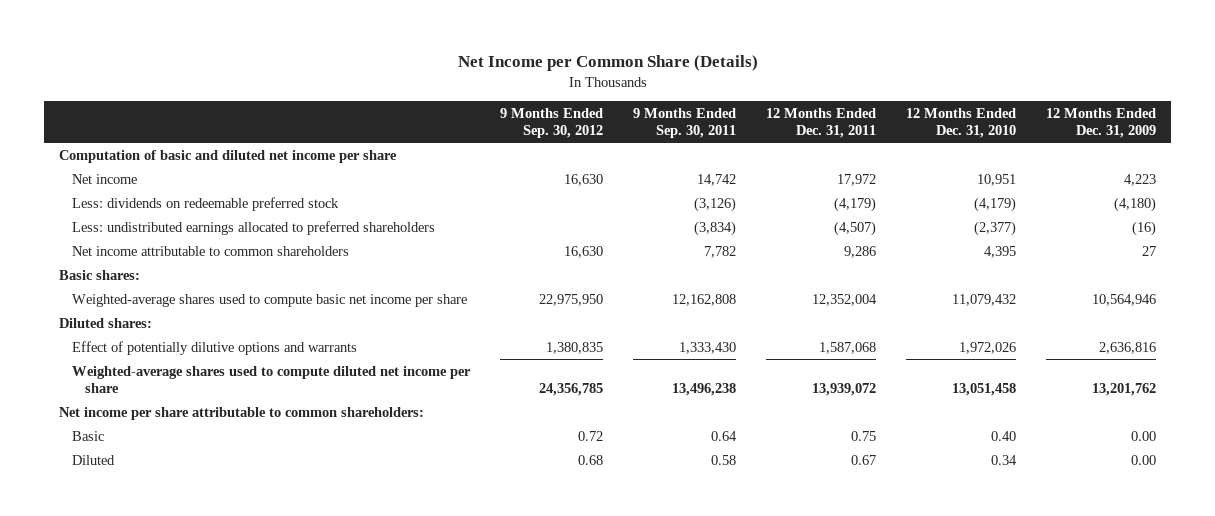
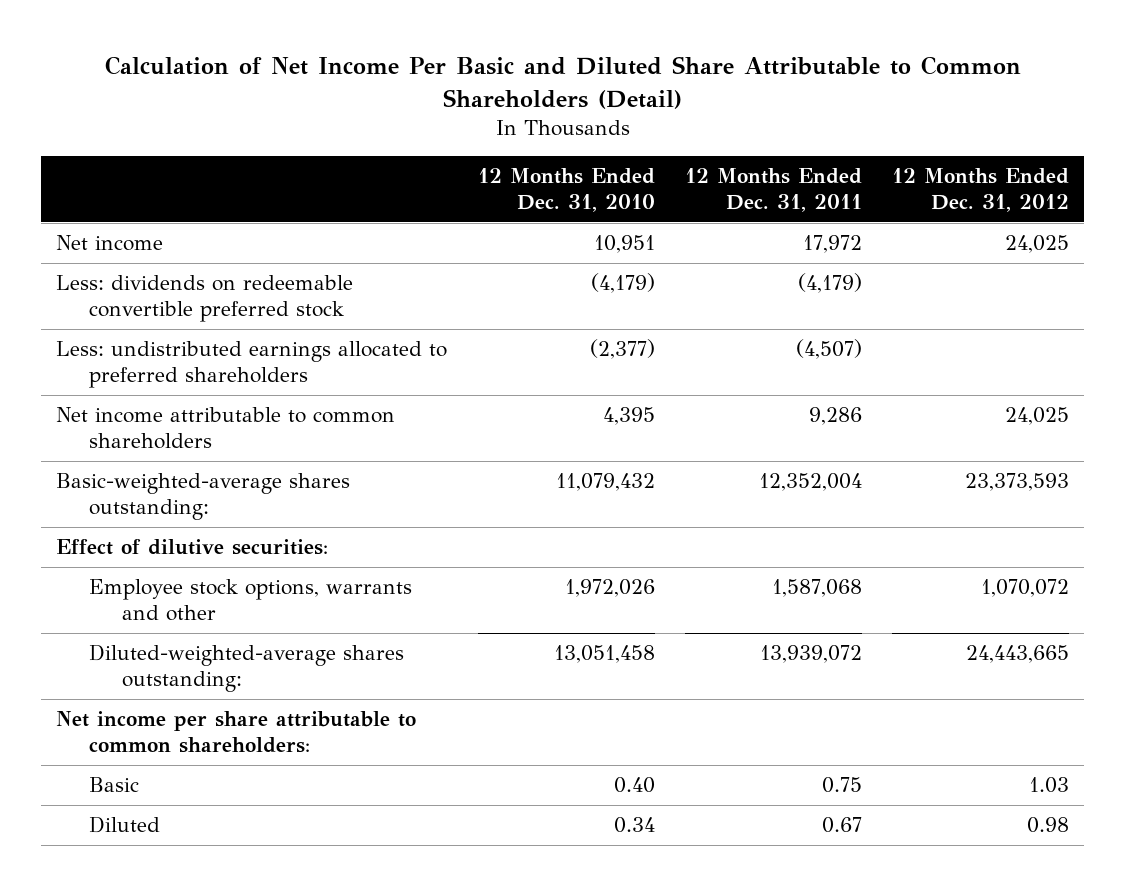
- Net Income per Common Share (Details)
+ Calculation of Net Income Per Basic and Diluted Share Attributable to Common Shareholders (Detail)
- | 9 Months Ended Sep. 30, 2012 | 9 Months Ended Sep. 30, 2011 | 12 Months Ended Dec. 31, 2011 | 12 Months Ended Dec. 31, 2010 | 12 Months Ended Dec. 31, 2009
+ | 12 Months Ended Dec. 31, 2010 | 12 Months Ended Dec. 31, 2011 | 12 Months Ended Dec. 31, 2012
- Computation of basic and diluted net income per share
- Less: dividends on redeemable preferred stock | | (3,126) | (4,179) | (4,179) | (4,180)
+ Less: dividends on redeemable convertible preferred stock | (4,179) | (4,179) |
- Basic shares:
- Weighted-average shares used to compute basic net income per share | 22,975,950 | 12,162,808 | 12,352,004 | 11,079,432 | 10,564,946
- Diluted shares:
- Effect of potentially dilutive options and warrants | 1,380,835 | 1,333,430 | 1,587,068 | 1,972,026 | 2,636,816
- Weighted-average shares used to compute diluted net income per share | 24,356,785 | 13,496,238 | 13,939,072 | 13,051,458 | 13,201,762
+ Basic-weighted-average shares outstanding: | 11,079,432 | 12,352,004 | 23,373,593
+ Effect of dilutive securities:
+ Employee stock options, warrants and other | 1,972,026 | 1,587,068 | 1,070,072
+ Diluted-weighted-average shares outstanding: | 13,051,458 | 13,939,072 | 24,443,665

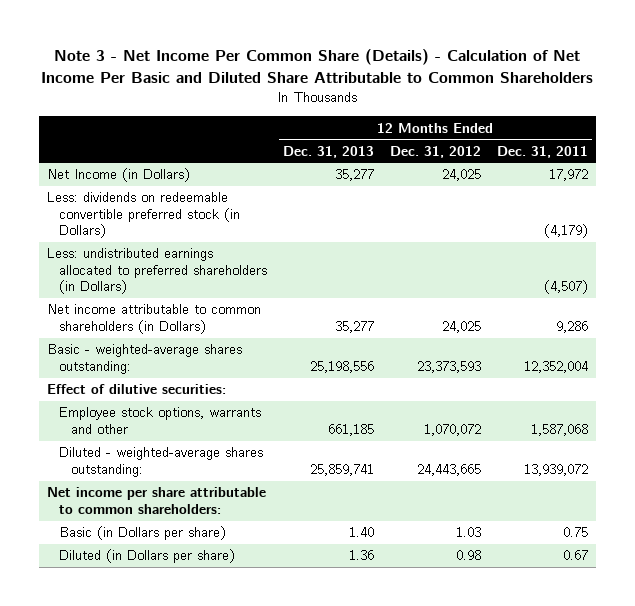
- Calculation of Net Income Per Basic and Diluted Share Attributable to Common Shareholders (Detail)
+ Note 3 - Net Income Per Common Share (Details) - Calculation of Net Income Per Basic and Diluted Share Attributable to Common Shareholders
- | 12 Months Ended Dec. 31, 2010 | 12 Months Ended Dec. 31, 2011 | 12 Months Ended Dec. 31, 2012
+ | 12 Months Ended Dec. 31, 2013 | 12 Months Ended Dec. 31, 2012 | 12 Months Ended Dec. 31, 2011
- Net income | 10,951 | 17,972 | 24,025
- Less: dividends on redeemable convertible preferred stock | (4,179) | (4,179) |
- Less: undistributed earnings allocated to preferred shareholders | (2,377) | (4,507) |
- Net income attributable to common shareholders | 4,395 | 9,286 | 24,025
- Basic-weighted-average shares outstanding: | 11,079,432 | 12,352,004 | 23,373,593
+ Net Income (in Dollars) | 35,277 | 24,025 | 17,972
+ Less: dividends on redeemable convertible preferred stock (in Dollars) | | | (4,179)
+ Less: undistributed earnings allocated to preferred shareholders (in Dollars) | | | (4,507)
+ Net income attributable to common shareholders (in Dollars) | 35,277 | 24,025 | 9,286
+ Basic - weighted-average shares outstanding: | 25,198,556 | 23,373,593 | 12,352,004
- Diluted-weighted-average shares outstanding: | 13,051,458 | 13,939,072 | 24,443,665
+ Diluted - weighted-average shares outstanding: | 25,859,741 | 24,443,665 | 13,939,072
- Basic | 0.40 | 0.75 | 1.03
- Diluted | 0.34 | 0.67 | 0.98
+ Basic (in Dollars per share) | 1.40 | 1.03 | 0.75
+ Diluted (in Dollars per share) | 1.36 | 0.98 | 0.67

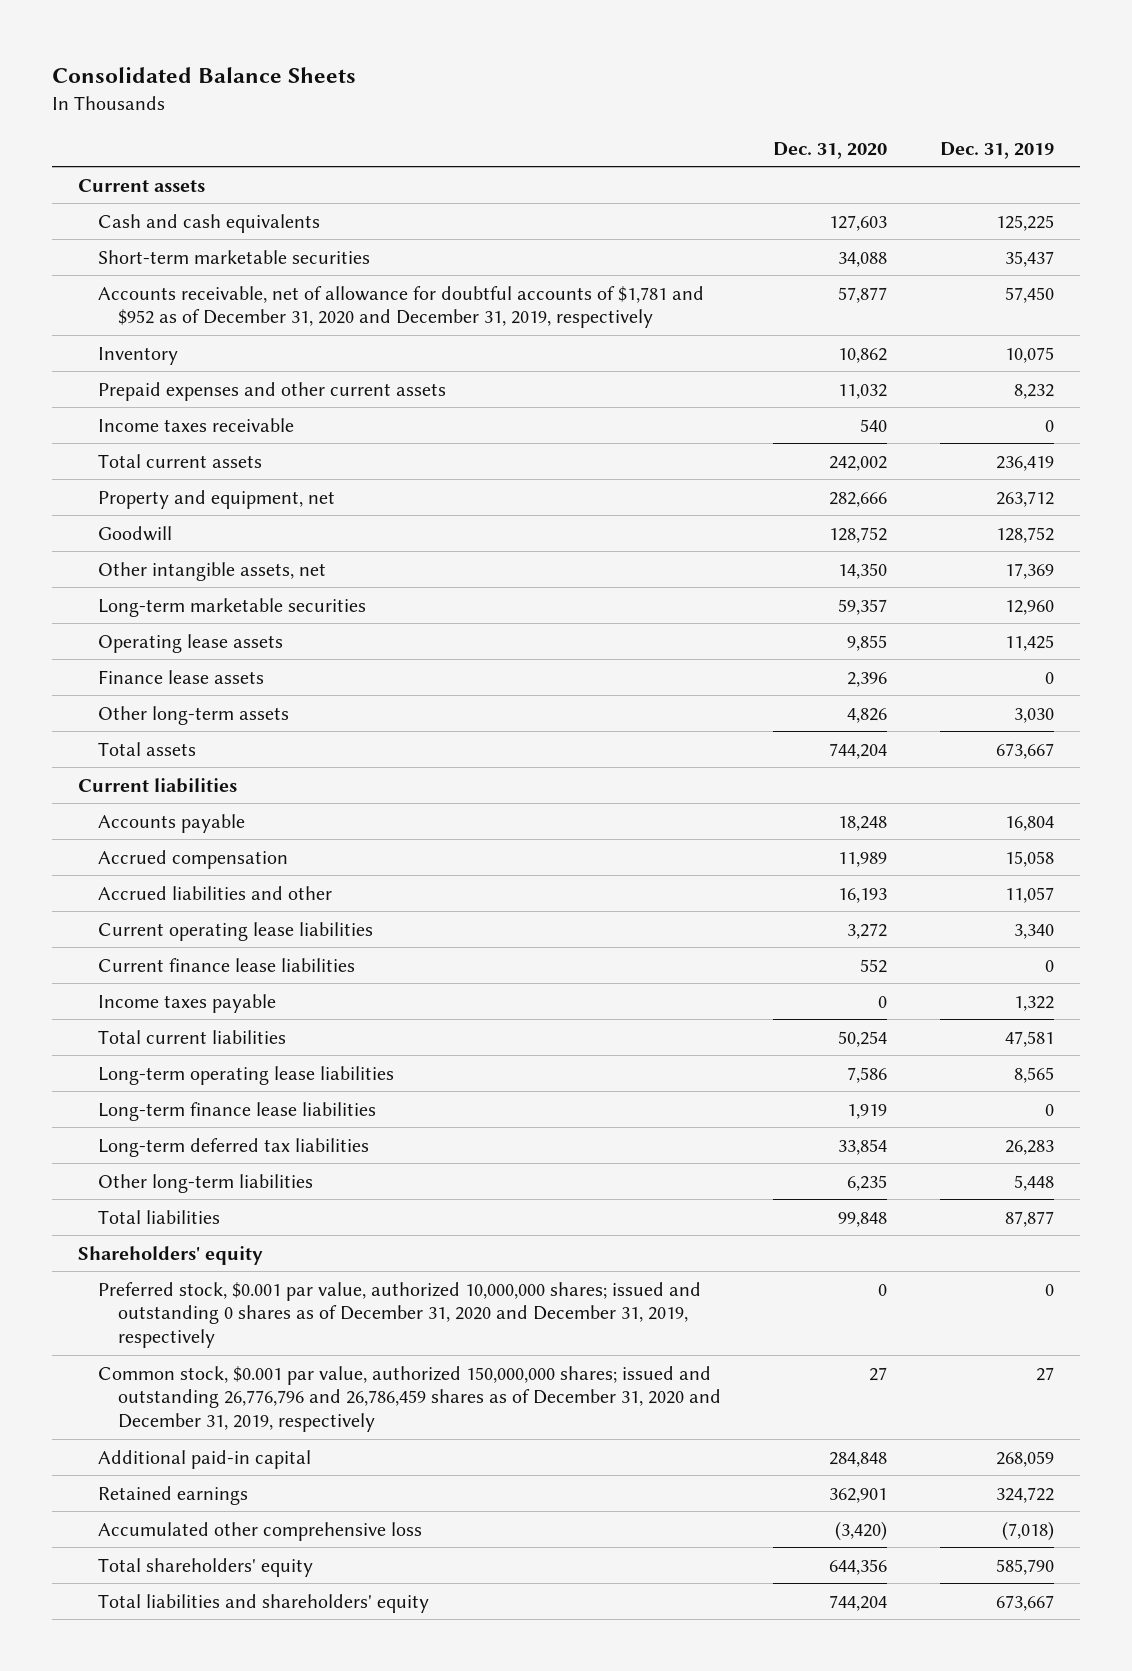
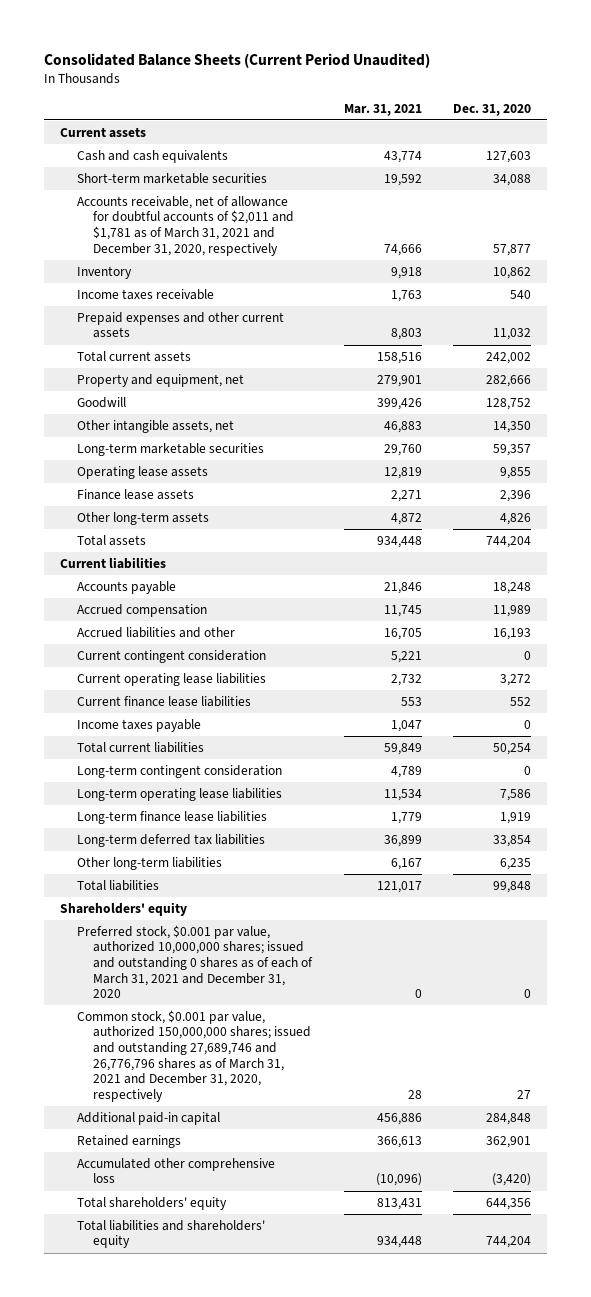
- Consolidated Balance Sheets
+ Consolidated Balance Sheets (Current Period Unaudited)
- | Dec. 31, 2020 | Dec. 31, 2019
+ | Mar. 31, 2021 | Dec. 31, 2020
- Accounts receivable, net of allowance for doubtful accounts of $1,781 and $952 as of December 31, 2020 and December 31, 2019, respectively | 57,877 | 57,450
+ Accounts receivable, net of allowance for doubtful accounts of $2,011 and $1,781 as of March 31, 2021 and December 31, 2020, respectively | 74,666 | 57,877
moved down: Prepaid expenses and other current assets | 8,803 | 11,032
+ Current contingent consideration | 5,221 | 0
+ Long-term contingent consideration | 4,789 | 0
- Preferred stock, $0.001 par value, authorized 10,000,000 shares; issued and outstanding 0 shares as of December 31, 2020 and December 31, 2019, respectively | 0 | 0
- Common stock, $0.001 par value, authorized 150,000,000 shares; issued and outstanding 26,776,796 and 26,786,459 shares as of December 31, 2020 and December 31, 2019, respectively | 27 | 27
+ Preferred stock, $0.001 par value, authorized 10,000,000 shares; issued and outstanding 0 shares as of each of March 31, 2021 and December 31, 2020 | 0 | 0
+ Common stock, $0.001 par value, authorized 150,000,000 shares; issued and outstanding 27,689,746 and 26,776,796 shares as of March 31, 2021 and December 31, 2020, respectively | 28 | 27

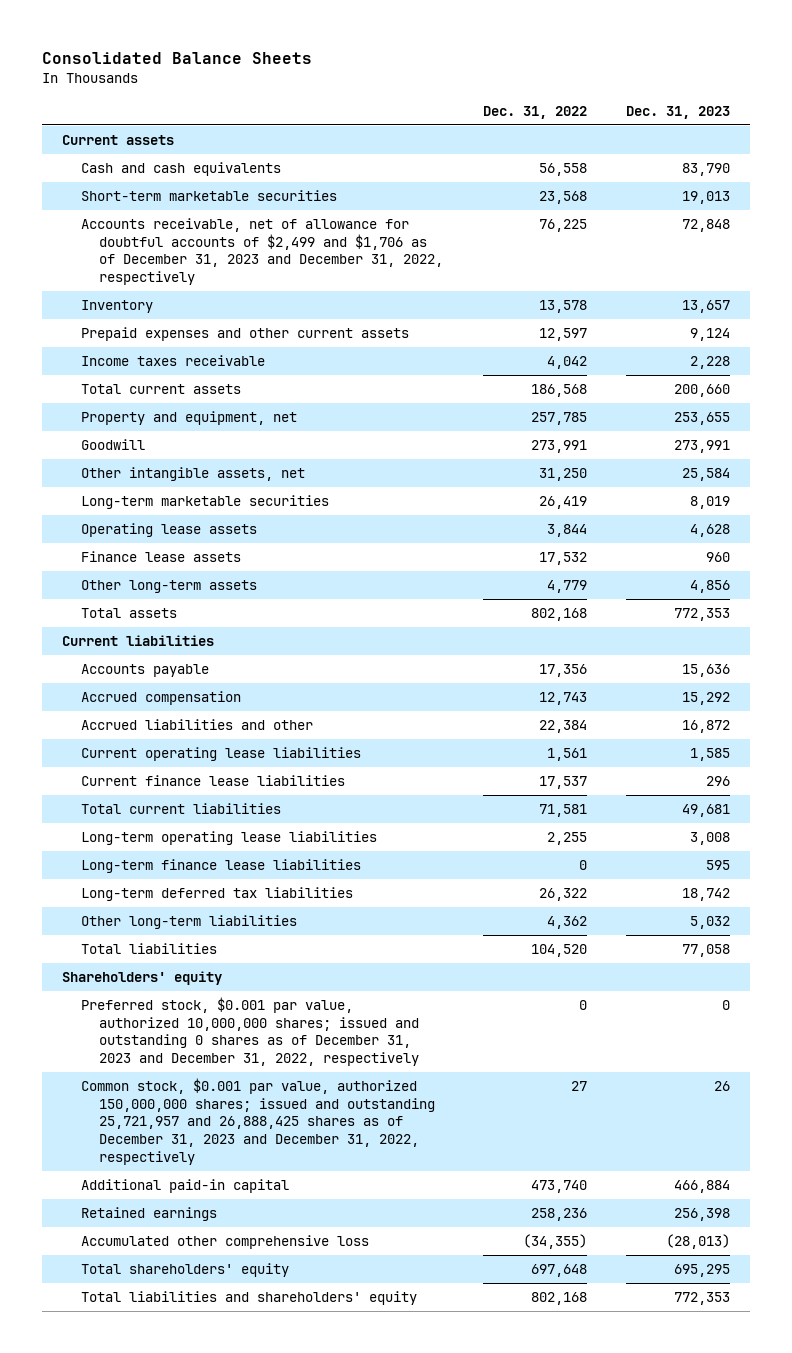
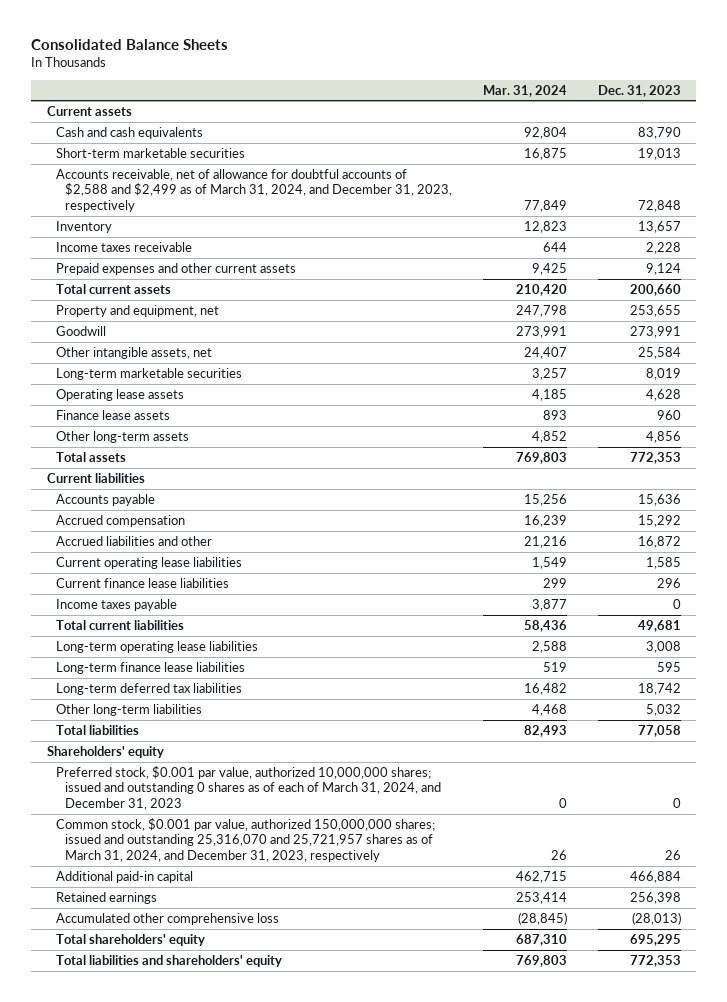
- | Dec. 31, 2022 | Dec. 31, 2023
+ | Mar. 31, 2024 | Dec. 31, 2023
- Accounts receivable, net of allowance for doubtful accounts of $2,499 and $1,706 as of December 31, 2023 and December 31, 2022, respectively | 76,225 | 72,848
+ Accounts receivable, net of allowance for doubtful accounts of $2,588 and $2,499 as of March 31, 2024, and December 31, 2023, respectively | 77,849 | 72,848
moved down: Prepaid expenses and other current assets | 9,425 | 9,124
+ Income taxes payable | 3,877 | 0
- Preferred stock, $0.001 par value, authorized 10,000,000 shares; issued and outstanding 0 shares as of December 31, 2023 and December 31, 2022, respectively | 0 | 0
- Common stock, $0.001 par value, authorized 150,000,000 shares; issued and outstanding 25,721,957 and 26,888,425 shares as of December 31, 2023 and December 31, 2022, respectively | 27 | 26
+ Preferred stock, $0.001 par value, authorized 10,000,000 shares; issued and outstanding 0 shares as of each of March 31, 2024, and December 31, 2023 | 0 | 0
+ Common stock, $0.001 par value, authorized 150,000,000 shares; issued and outstanding 25,316,070 and 25,721,957 shares as of March 31, 2024, and December 31, 2023, respectively | 26 | 26

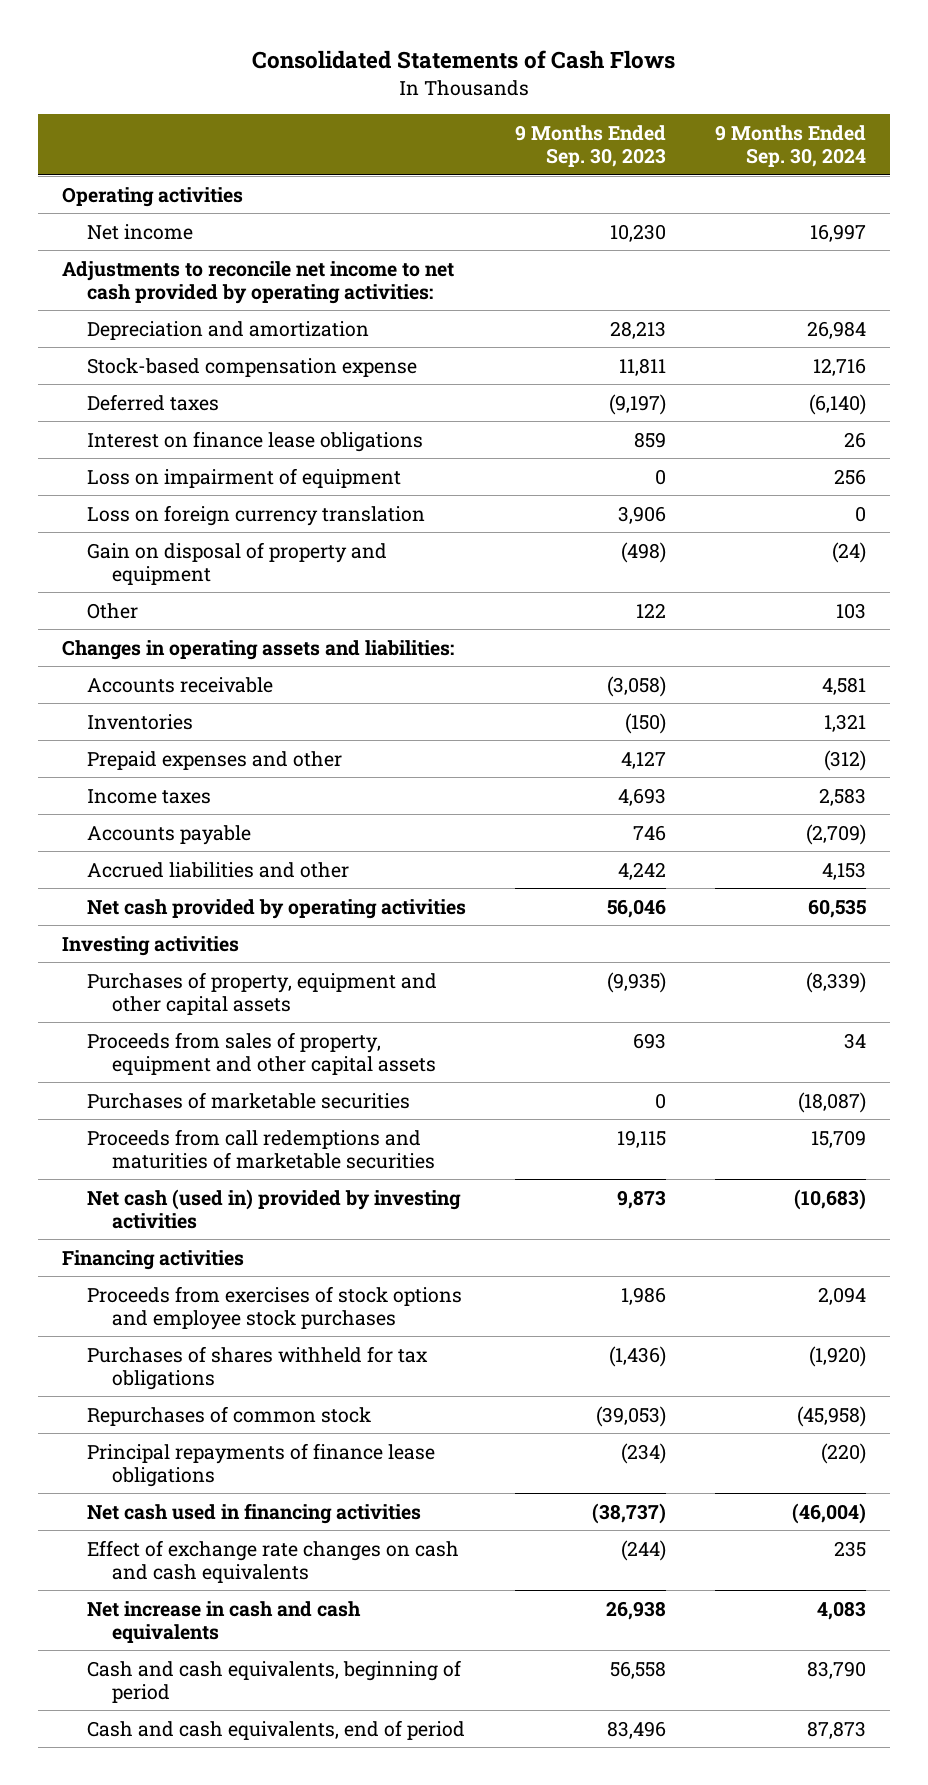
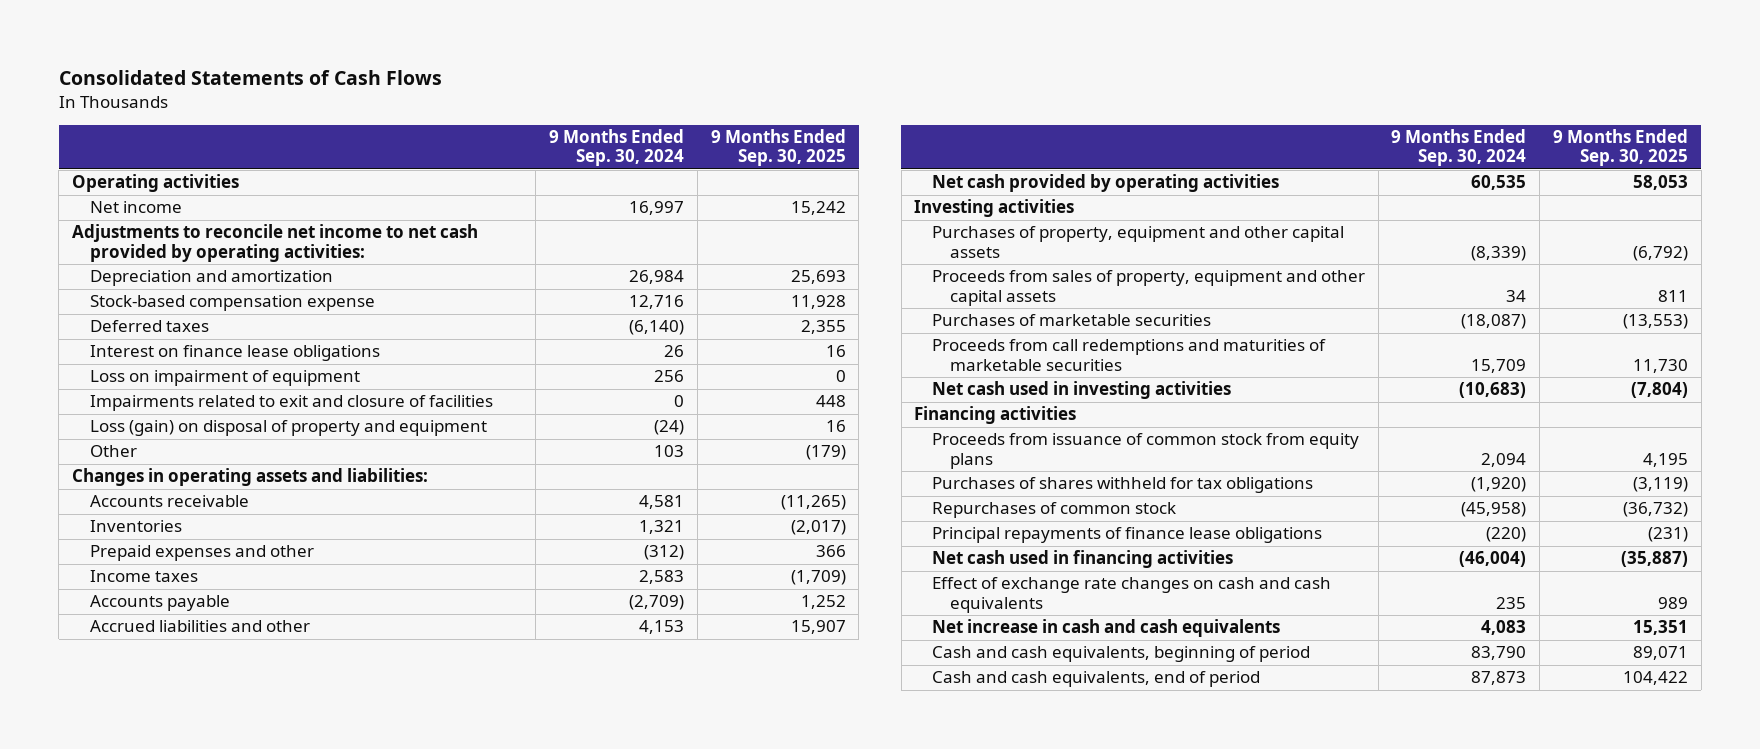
- | 9 Months Ended Sep. 30, 2023 | 9 Months Ended Sep. 30, 2024
+ | 9 Months Ended Sep. 30, 2024 | 9 Months Ended Sep. 30, 2025
- Loss on foreign currency translation | 3,906 | 0
- Gain on disposal of property and equipment | (498) | (24)
+ Impairments related to exit and closure of facilities | 0 | 448
+ Loss (gain) on disposal of property and equipment | (24) | 16
- Net cash (used in) provided by investing activities | 9,873 | (10,683)
+ Net cash used in investing activities | (10,683) | (7,804)
- Proceeds from exercises of stock options and employee stock purchases | 1,986 | 2,094
+ Proceeds from issuance of common stock from equity plans | 2,094 | 4,195

